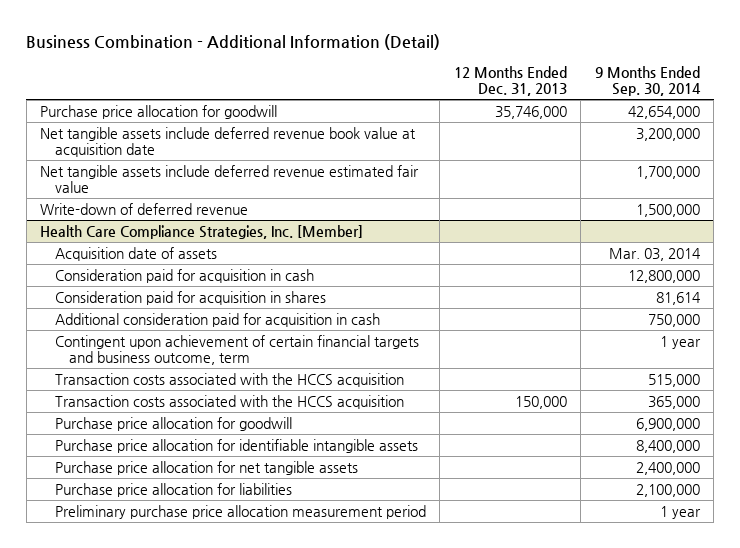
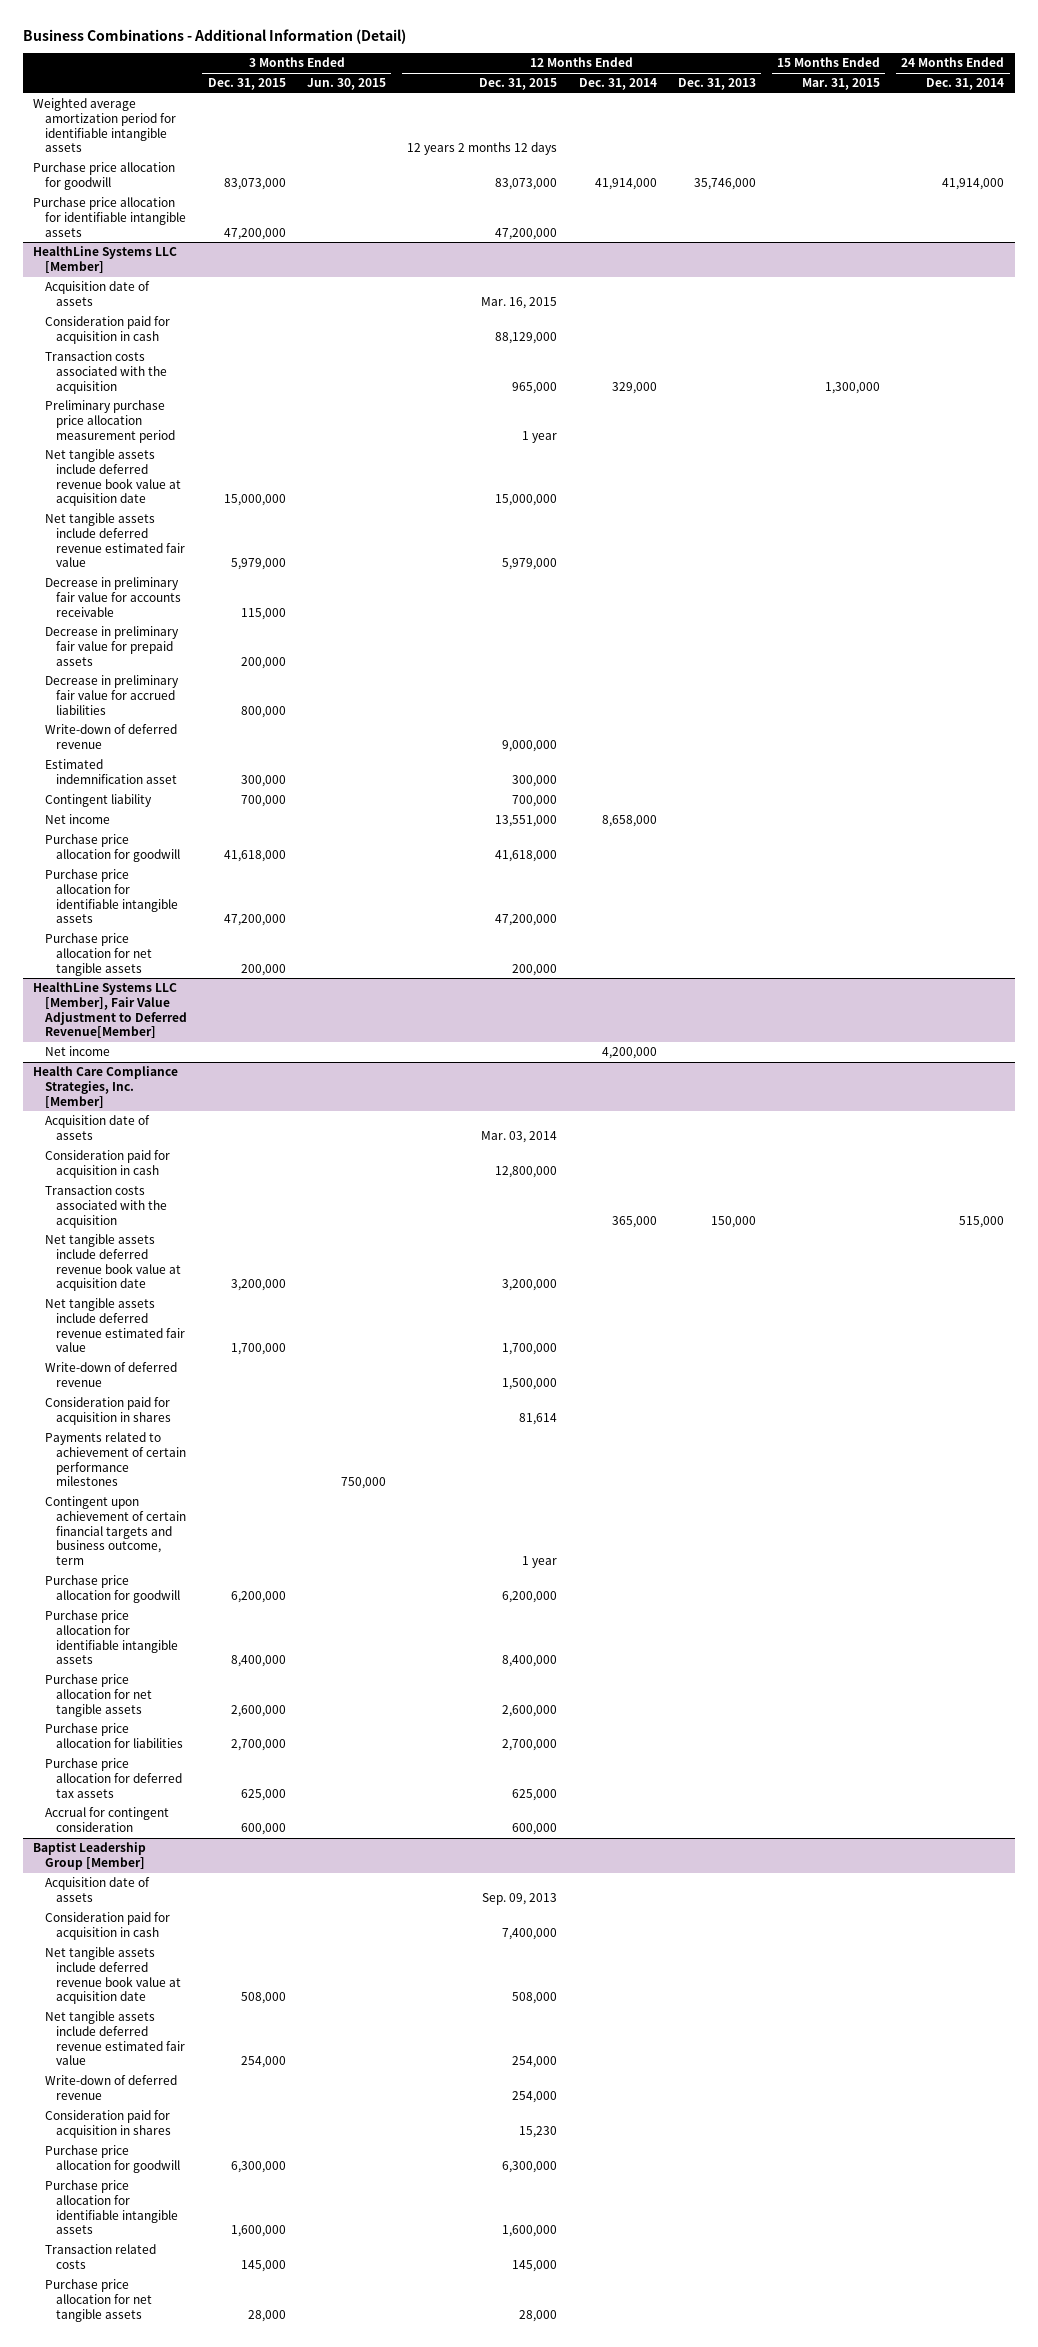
- Business Combination - Additional Information (Detail)
+ Business Combinations - Additional Information (Detail)
- | 12 Months Ended Dec. 31, 2013 | 9 Months Ended Sep. 30, 2014
+ | 3 Months Ended Dec. 31, 2015 | 3 Months Ended Jun. 30, 2015 | 12 Months Ended Dec. 31, 2015 | 12 Months Ended Dec. 31, 2014 | 12 Months Ended Dec. 31, 2013 | 15 Months Ended Mar. 31, 2015 | 24 Months Ended Dec. 31, 2014
+ Weighted average amortization period for identifiable intangible assets | | | 12 years 2 months 12 days | | | |
- Net tangible assets include deferred revenue book value at acquisition date | | 3,200,000
- Net tangible assets include deferred revenue estimated fair value | | 1,700,000
- Write-down of deferred revenue | | 1,500,000
+ Purchase price allocation for identifiable intangible assets | 47,200,000 | | 47,200,000 | | | |
+ HealthLine Systems LLC [Member]
+ Acquisition date of assets | | | Mar. 16, 2015 | | | |
+ Consideration paid for acquisition in cash | | | 88,129,000 | | | |
+ Transaction costs associated with the acquisition | | | 965,000 | 329,000 | | 1,300,000 |
+ Preliminary purchase price allocation measurement period | | | 1 year | | | |
+ Net tangible assets include deferred revenue book value at acquisition date | 15,000,000 | | 15,000,000 | | | |
+ Net tangible assets include deferred revenue estimated fair value | 5,979,000 | | 5,979,000 | | | |
+ Decrease in preliminary fair value for accounts receivable | 115,000 | | | | | |
+ Decrease in preliminary fair value for prepaid assets | 200,000 | | | | | |
+ Decrease in preliminary fair value for accrued liabilities | 800,000 | | | | | |
+ Write-down of deferred revenue | | | 9,000,000 | | | |
+ Estimated indemnification asset | 300,000 | | 300,000 | | | |
+ Contingent liability | 700,000 | | 700,000 | | | |
+ Net income | | | 13,551,000 | 8,658,000 | | |
+ Purchase price allocation for goodwill | 41,618,000 | | 41,618,000 | | | |
+ Purchase price allocation for identifiable intangible assets | 47,200,000 | | 47,200,000 | | | |
+ Purchase price allocation for net tangible assets | 200,000 | | 200,000 | | | |
+ HealthLine Systems LLC [Member], Fair Value Adjustment to Deferred Revenue[Member]
+ Net income | | | | 4,200,000 | | |
@ Health Care Compliance Strategies, Inc. [Member]
+ Transaction costs associated with the acquisition | | | | 365,000 | 150,000 | | 515,000
+ Net tangible assets include deferred revenue book value at acquisition date | 3,200,000 | | 3,200,000 | | | |
+ Net tangible assets include deferred revenue estimated fair value | 1,700,000 | | 1,700,000 | | | |
+ Write-down of deferred revenue | | | 1,500,000 | | | |
- Additional consideration paid for acquisition in cash | | 750,000
+ Payments related to achievement of certain performance milestones | | 750,000 | | | | |
- Transaction costs associated with the HCCS acquisition | | 515,000
- Transaction costs associated with the HCCS acquisition | 150,000 | 365,000
- Preliminary purchase price allocation measurement period | | 1 year
+ Purchase price allocation for deferred tax assets | 625,000 | | 625,000 | | | |
+ Accrual for contingent consideration | 600,000 | | 600,000 | | | |
+ Baptist Leadership Group [Member]
+ Acquisition date of assets | | | Sep. 09, 2013 | | | |
+ Consideration paid for acquisition in cash | | | 7,400,000 | | | |
+ Net tangible assets include deferred revenue book value at acquisition date | 508,000 | | 508,000 | | | |
+ Net tangible assets include deferred revenue estimated fair value | 254,000 | | 254,000 | | | |
+ Write-down of deferred revenue | | | 254,000 | | | |
+ Consideration paid for acquisition in shares | | | 15,230 | | | |
+ Purchase price allocation for goodwill | 6,300,000 | | 6,300,000 | | | |
+ Purchase price allocation for identifiable intangible assets | 1,600,000 | | 1,600,000 | | | |
+ Transaction related costs | 145,000 | | 145,000 | | | |
+ Purchase price allocation for net tangible assets | 28,000 | | 28,000 | | | |

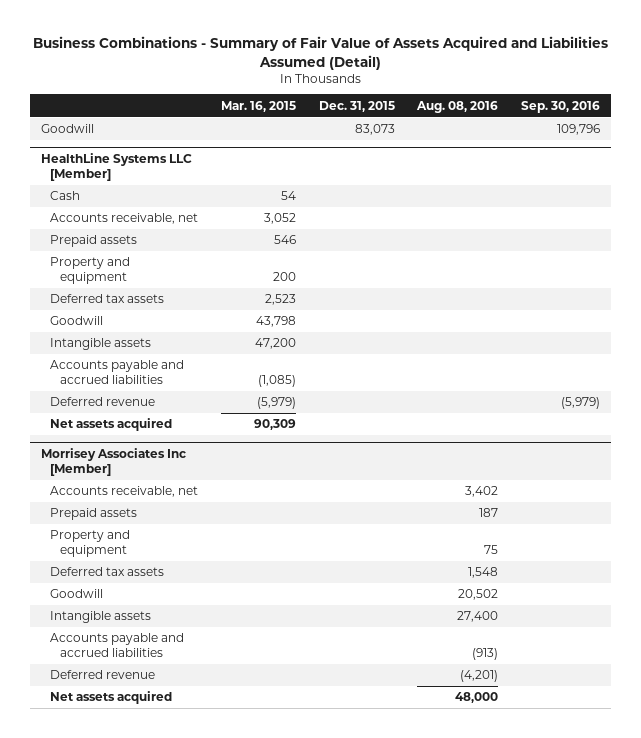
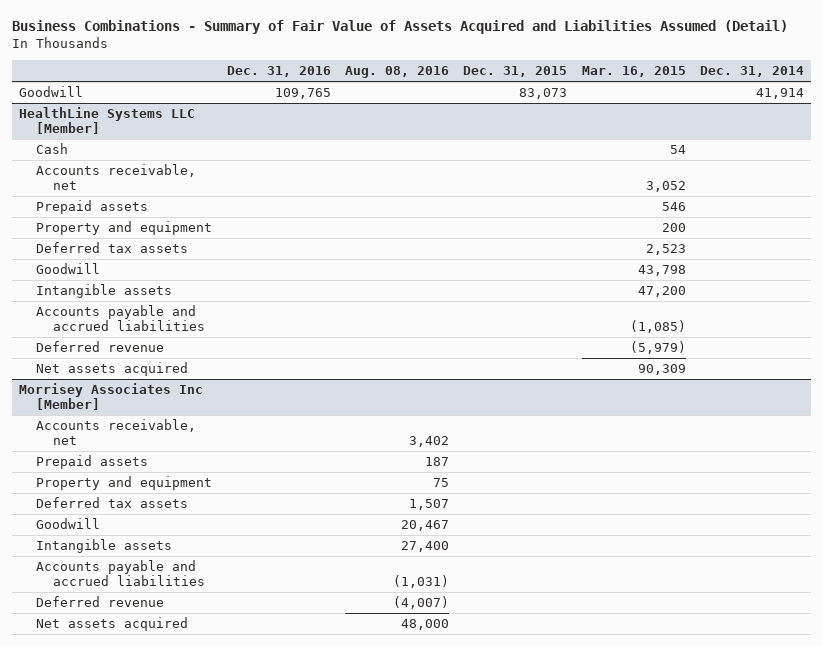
- | Mar. 16, 2015 | Dec. 31, 2015 | Aug. 08, 2016 | Sep. 30, 2016
+ | Dec. 31, 2016 | Aug. 08, 2016 | Dec. 31, 2015 | Mar. 16, 2015 | Dec. 31, 2014
@ Morrisey Associates Inc [Member]
- Deferred tax assets | | | 1,548 |
- Goodwill | | | 20,502 |
+ Deferred tax assets | | 1,507 | | |
+ Goodwill | | 20,467 | | |
- Accounts payable and accrued liabilities | | | (913) |
- Deferred revenue | | | (4,201) |
+ Accounts payable and accrued liabilities | | (1,031) | | |
+ Deferred revenue | | (4,007) | | |

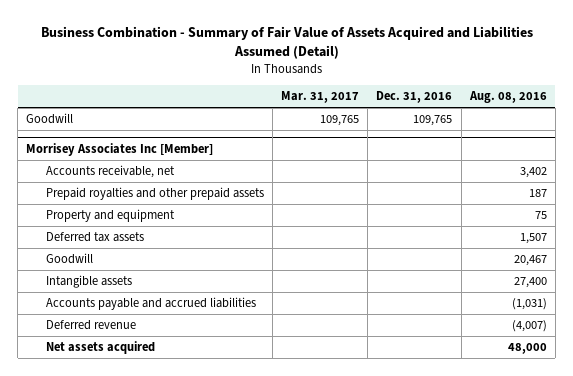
- Business Combinations - Summary of Fair Value of Assets Acquired and Liabilities Assumed (Detail)
+ Business Combination - Summary of Fair Value of Assets Acquired and Liabilities Assumed (Detail)
- | Dec. 31, 2016 | Aug. 08, 2016 | Dec. 31, 2015 | Mar. 16, 2015 | Dec. 31, 2014
+ | Mar. 31, 2017 | Dec. 31, 2016 | Aug. 08, 2016
- HealthLine Systems LLC [Member]
- Cash | | | | 54 |
- Accounts receivable, net | | | | 3,052 |
- Prepaid assets | | | | 546 |
- Property and equipment | | | | 200 |
- Deferred tax assets | | | | 2,523 |
- Goodwill | | | | 43,798 |
- Intangible assets | | | | 47,200 |
- Accounts payable and accrued liabilities | | | | (1,085) |
- Deferred revenue | | | | (5,979) |
- Net assets acquired | | | | 90,309 |
@ Morrisey Associates Inc [Member]
- Prepaid assets | | 187 | | |
+ Prepaid royalties and other prepaid assets | | | 187

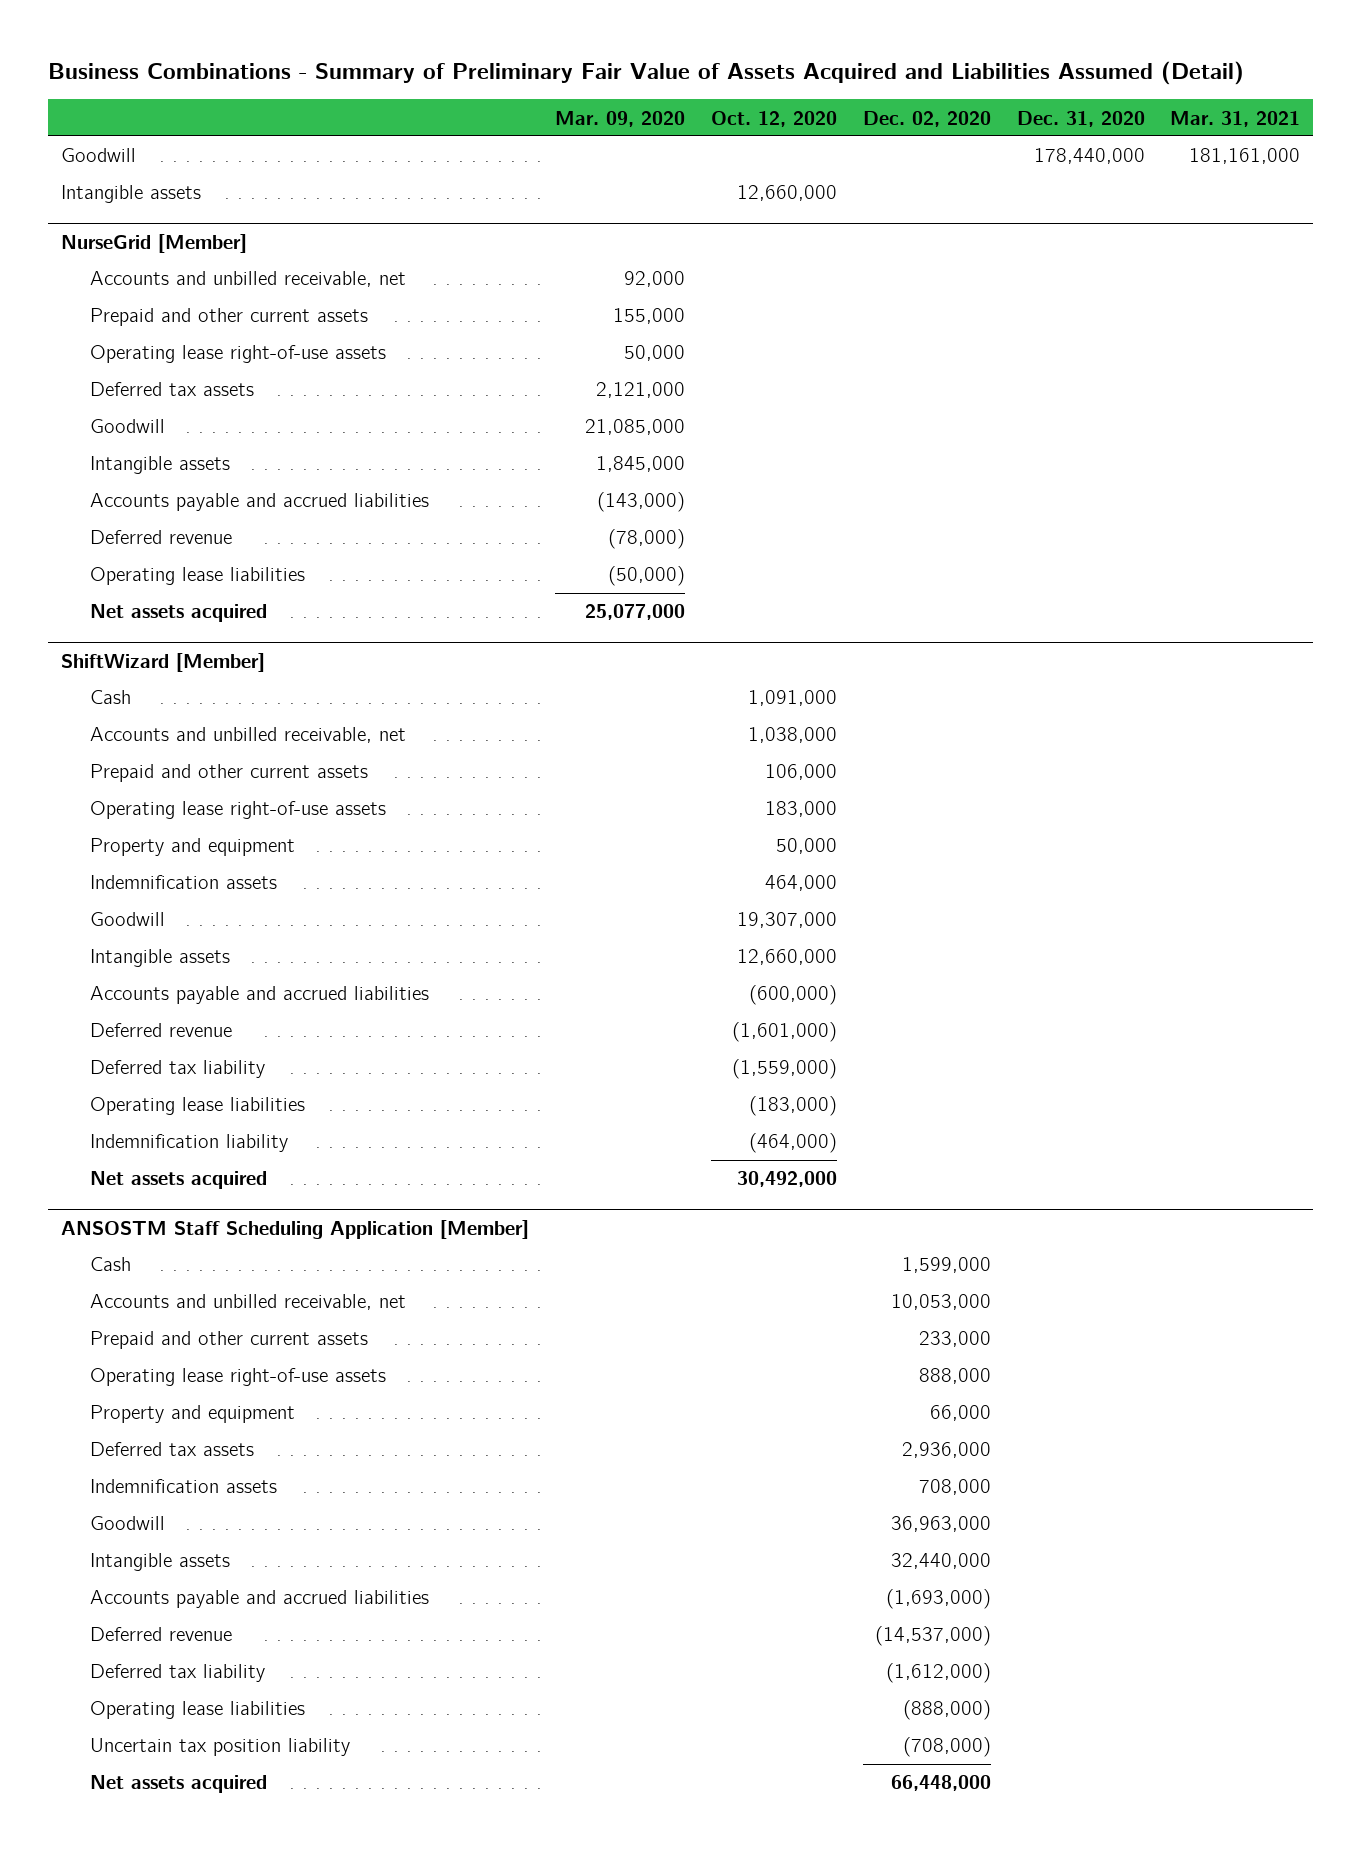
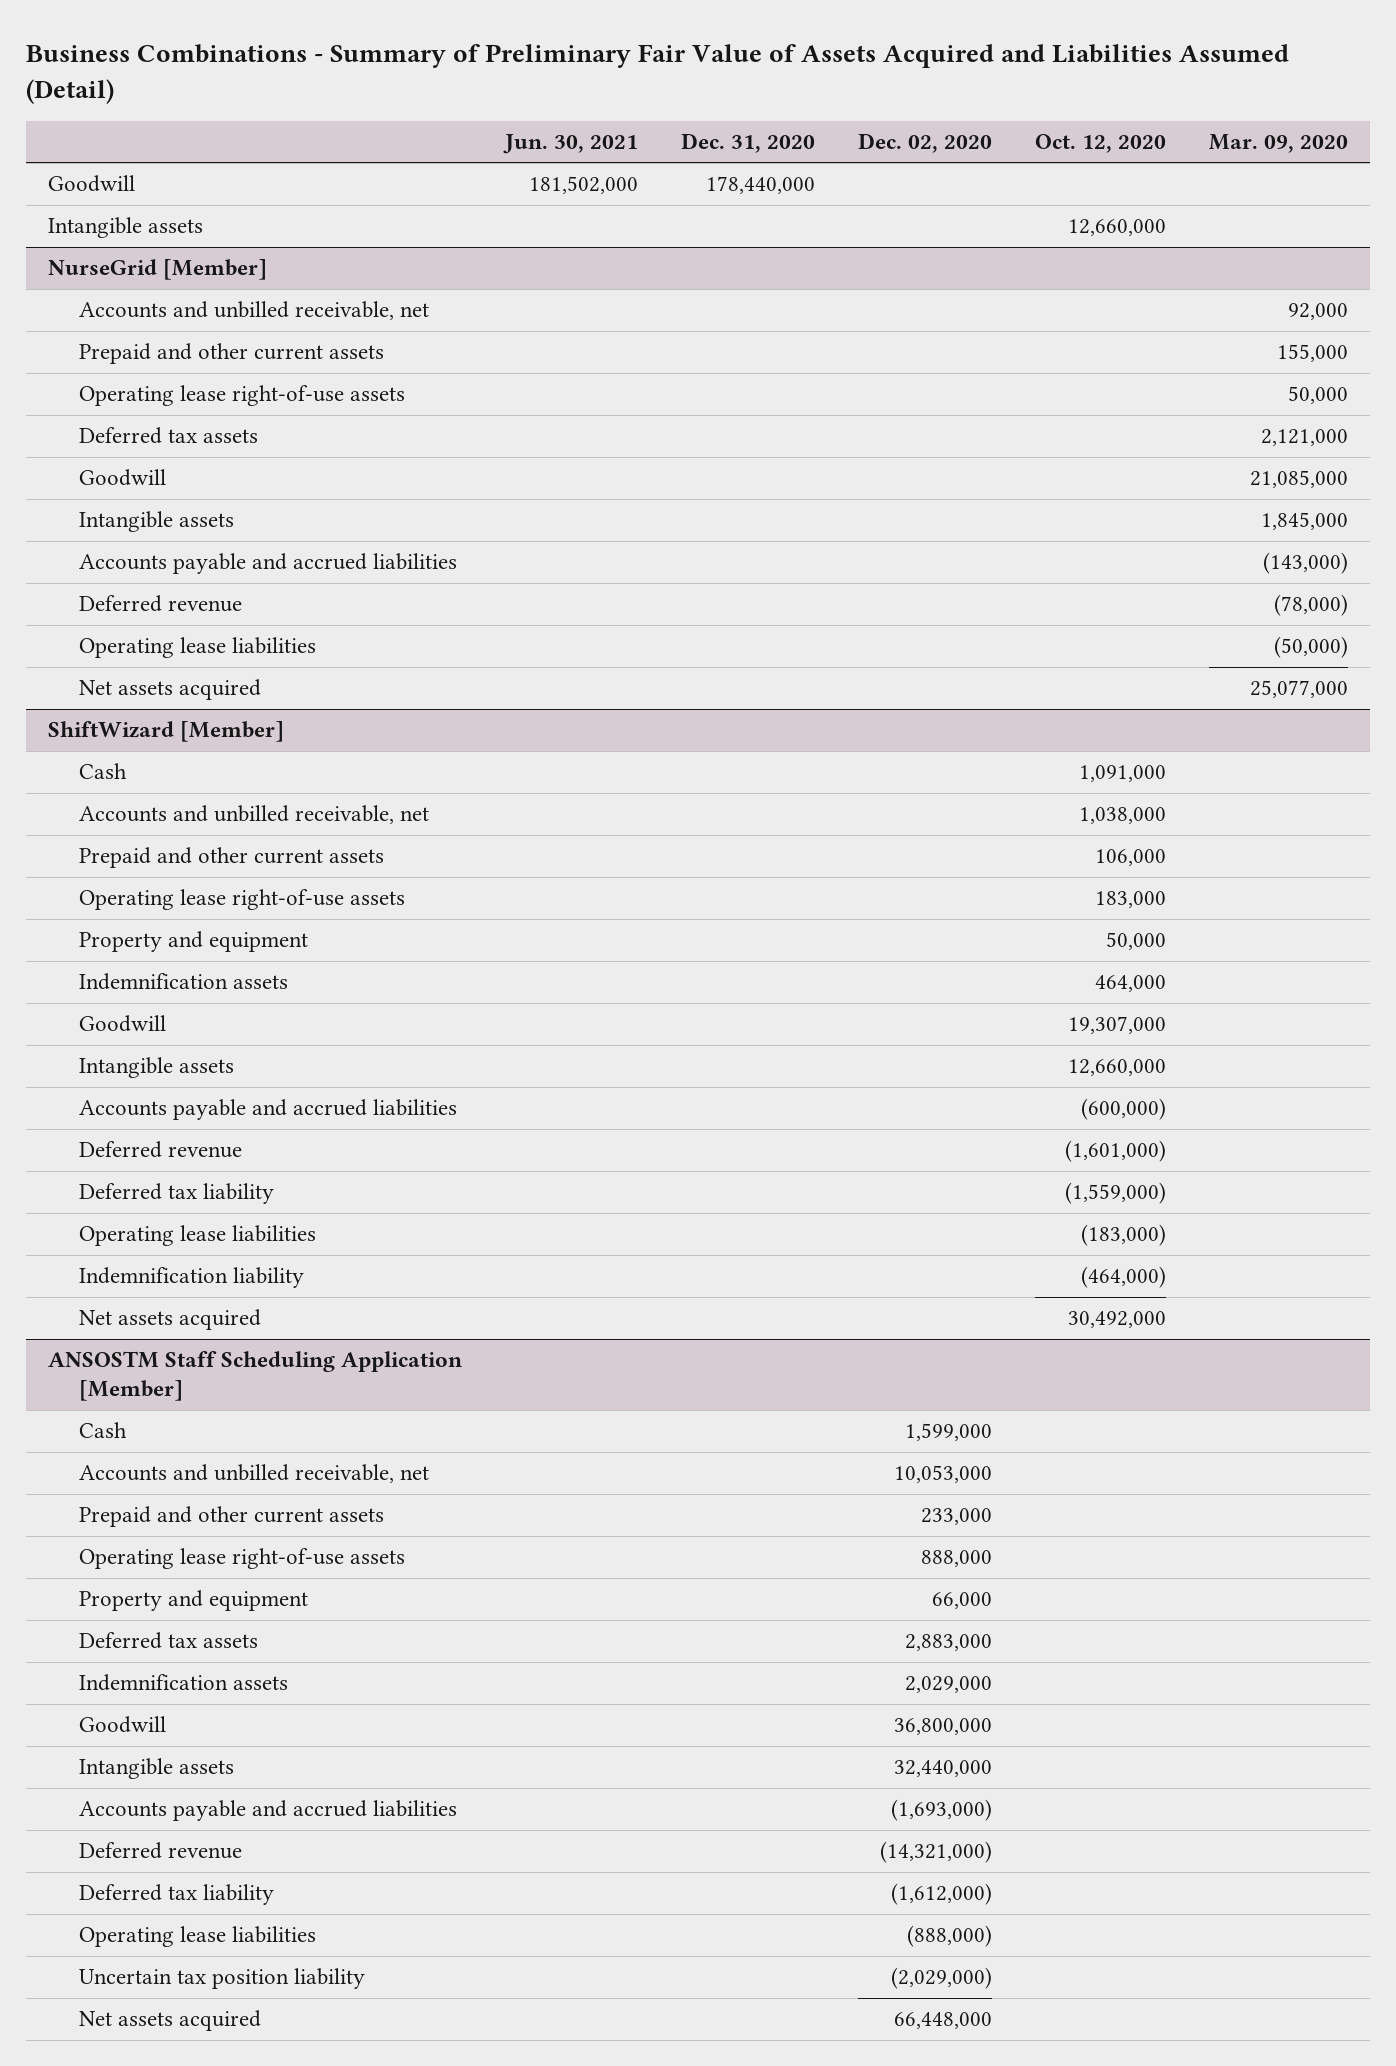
- | Mar. 09, 2020 | Oct. 12, 2020 | Dec. 02, 2020 | Dec. 31, 2020 | Mar. 31, 2021
+ | Jun. 30, 2021 | Dec. 31, 2020 | Dec. 02, 2020 | Oct. 12, 2020 | Mar. 09, 2020
@ ANSOSTM Staff Scheduling Application [Member]
- Deferred tax assets | | | 2,936,000 | |
- Indemnification assets | | | 708,000 | |
- Goodwill | | | 36,963,000 | |
+ Deferred tax assets | | | 2,883,000 | |
+ Indemnification assets | | | 2,029,000 | |
+ Goodwill | | | 36,800,000 | |
- Deferred revenue | | | (14,537,000) | |
+ Deferred revenue | | | (14,321,000) | |
- Uncertain tax position liability | | | (708,000) | |
+ Uncertain tax position liability | | | (2,029,000) | |

